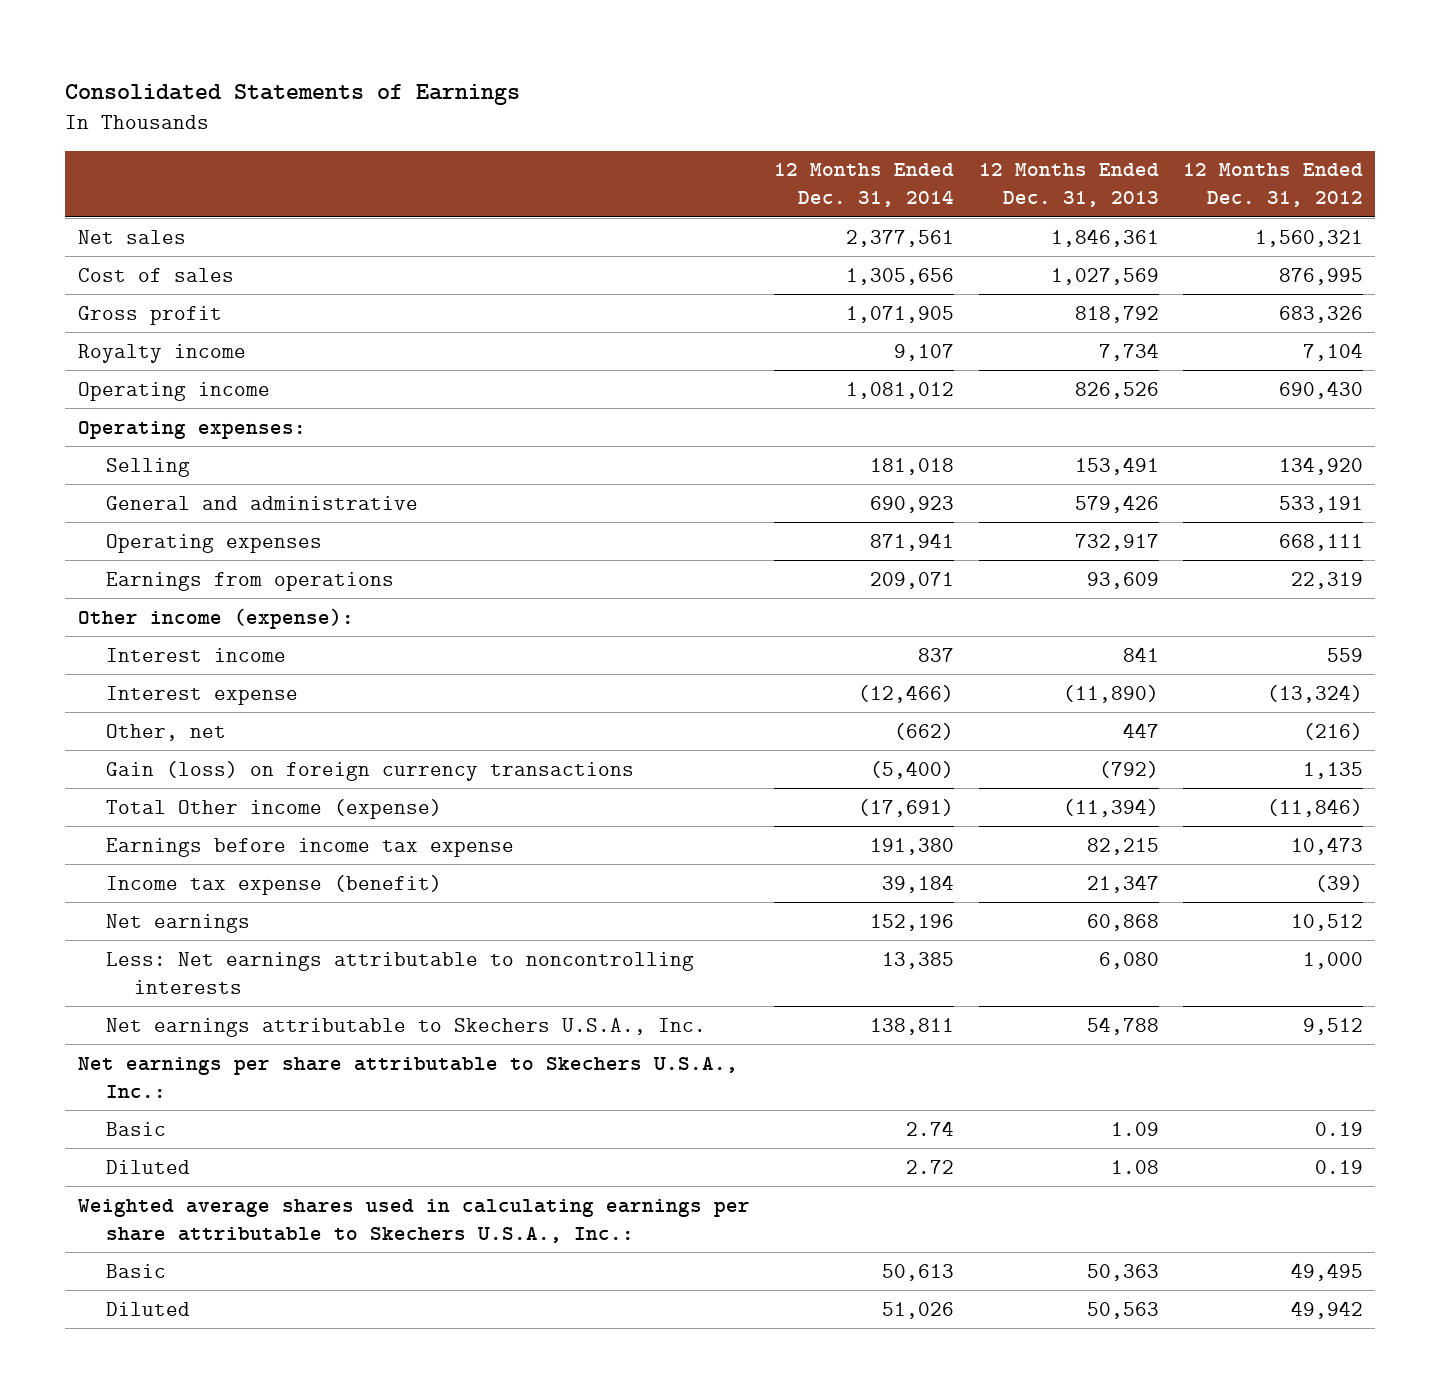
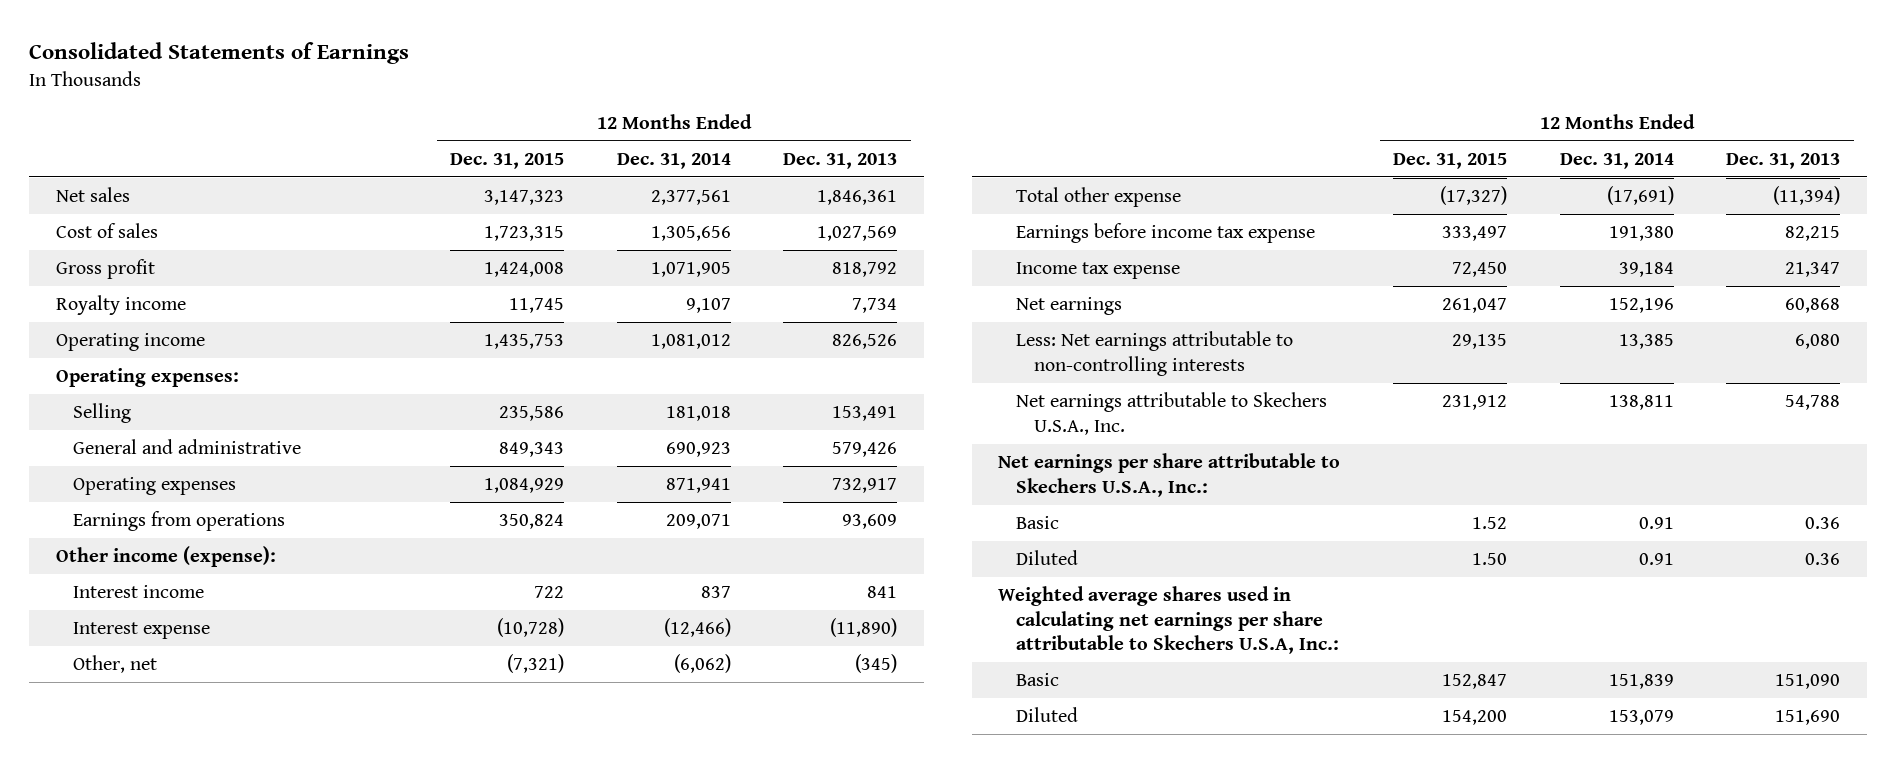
- | 12 Months Ended Dec. 31, 2014 | 12 Months Ended Dec. 31, 2013 | 12 Months Ended Dec. 31, 2012
+ | 12 Months Ended Dec. 31, 2015 | 12 Months Ended Dec. 31, 2014 | 12 Months Ended Dec. 31, 2013
- Other, net | (662) | 447 | (216)
- Gain (loss) on foreign currency transactions | (5,400) | (792) | 1,135
- Total Other income (expense) | (17,691) | (11,394) | (11,846)
+ Other, net | (7,321) | (6,062) | (345)
+ Total other expense | (17,327) | (17,691) | (11,394)
- Income tax expense (benefit) | 39,184 | 21,347 | (39)
+ Income tax expense | 72,450 | 39,184 | 21,347
- Less: Net earnings attributable to noncontrolling interests | 13,385 | 6,080 | 1,000
+ Less: Net earnings attributable to non-controlling interests | 29,135 | 13,385 | 6,080
- Basic | 2.74 | 1.09 | 0.19
- Diluted | 2.72 | 1.08 | 0.19
- Weighted average shares used in calculating earnings per share attributable to Skechers U.S.A., Inc.:
- Basic | 50,613 | 50,363 | 49,495
- Diluted | 51,026 | 50,563 | 49,942
+ Basic | 1.52 | 0.91 | 0.36
+ Diluted | 1.50 | 0.91 | 0.36
+ Weighted average shares used in calculating net earnings per share attributable to Skechers U.S.A, Inc.:
+ Basic | 152,847 | 151,839 | 151,090
+ Diluted | 154,200 | 153,079 | 151,690

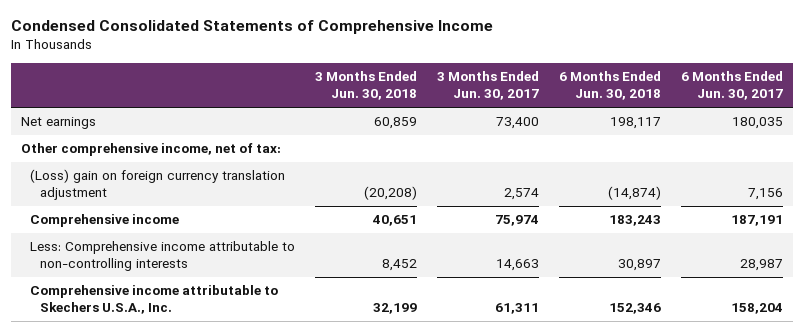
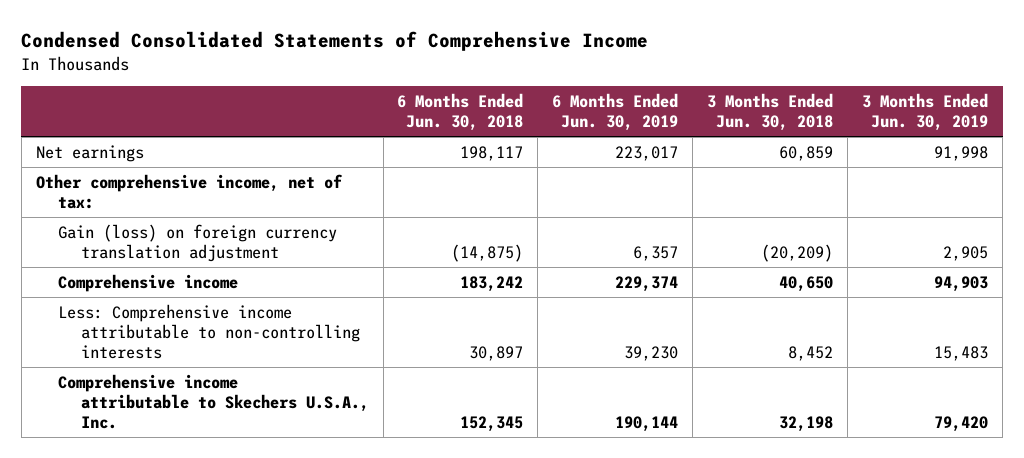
- | 3 Months Ended Jun. 30, 2018 | 3 Months Ended Jun. 30, 2017 | 6 Months Ended Jun. 30, 2018 | 6 Months Ended Jun. 30, 2017
+ | 6 Months Ended Jun. 30, 2018 | 6 Months Ended Jun. 30, 2019 | 3 Months Ended Jun. 30, 2018 | 3 Months Ended Jun. 30, 2019
- (Loss) gain on foreign currency translation adjustment | (20,208) | 2,574 | (14,874) | 7,156
- Comprehensive income | 40,651 | 75,974 | 183,243 | 187,191
+ Gain (loss) on foreign currency translation adjustment | (14,875) | 6,357 | (20,209) | 2,905
+ Comprehensive income | 183,242 | 229,374 | 40,650 | 94,903
- Comprehensive income attributable to Skechers U.S.A., Inc. | 32,199 | 61,311 | 152,346 | 158,204
+ Comprehensive income attributable to Skechers U.S.A., Inc. | 152,345 | 190,144 | 32,198 | 79,420

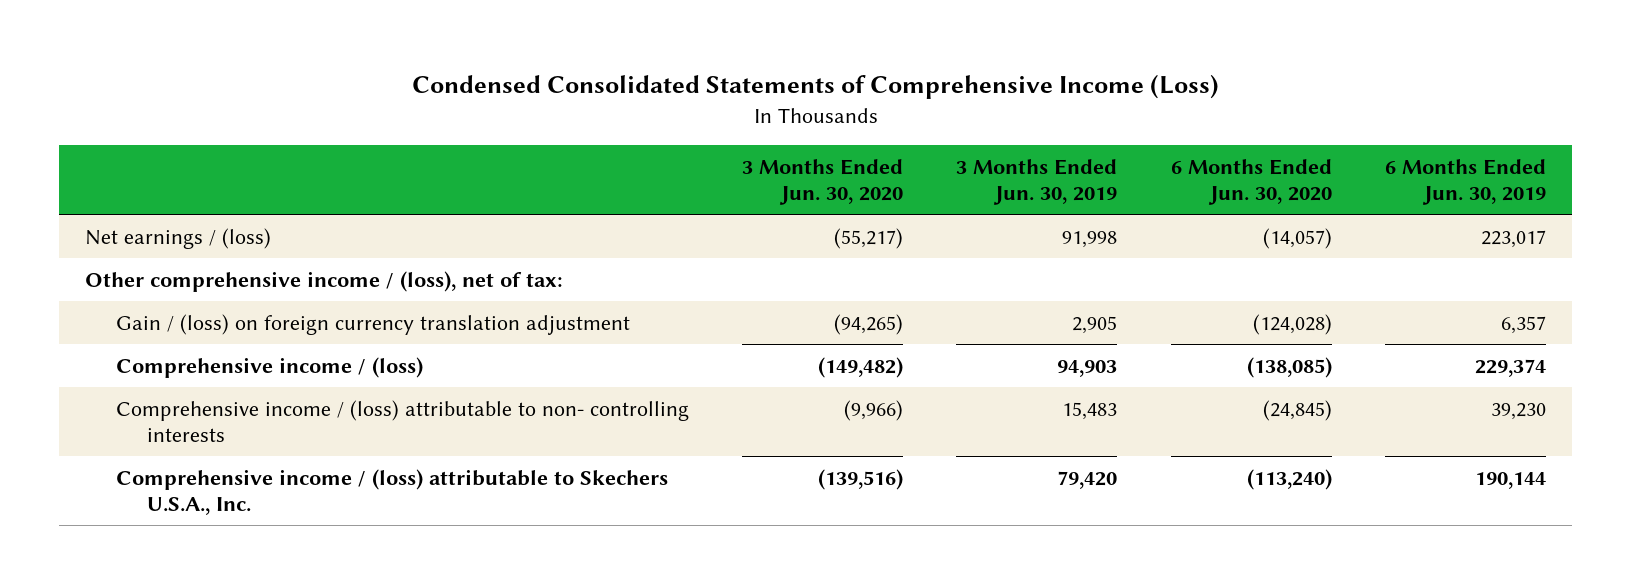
- Condensed Consolidated Statements of Comprehensive Income
+ Condensed Consolidated Statements of Comprehensive Income (Loss)
- | 6 Months Ended Jun. 30, 2018 | 6 Months Ended Jun. 30, 2019 | 3 Months Ended Jun. 30, 2018 | 3 Months Ended Jun. 30, 2019
+ | 3 Months Ended Jun. 30, 2020 | 3 Months Ended Jun. 30, 2019 | 6 Months Ended Jun. 30, 2020 | 6 Months Ended Jun. 30, 2019
- Net earnings | 198,117 | 223,017 | 60,859 | 91,998
- Other comprehensive income, net of tax:
- Gain (loss) on foreign currency translation adjustment | (14,875) | 6,357 | (20,209) | 2,905
- Comprehensive income | 183,242 | 229,374 | 40,650 | 94,903
- Less: Comprehensive income attributable to non-controlling interests | 30,897 | 39,230 | 8,452 | 15,483
- Comprehensive income attributable to Skechers U.S.A., Inc. | 152,345 | 190,144 | 32,198 | 79,420
+ Net earnings / (loss) | (55,217) | 91,998 | (14,057) | 223,017
+ Other comprehensive income / (loss), net of tax:
+ Gain / (loss) on foreign currency translation adjustment | (94,265) | 2,905 | (124,028) | 6,357
+ Comprehensive income / (loss) | (149,482) | 94,903 | (138,085) | 229,374
+ Comprehensive income / (loss) attributable to non- controlling interests | (9,966) | 15,483 | (24,845) | 39,230
+ Comprehensive income / (loss) attributable to Skechers U.S.A., Inc. | (139,516) | 79,420 | (113,240) | 190,144

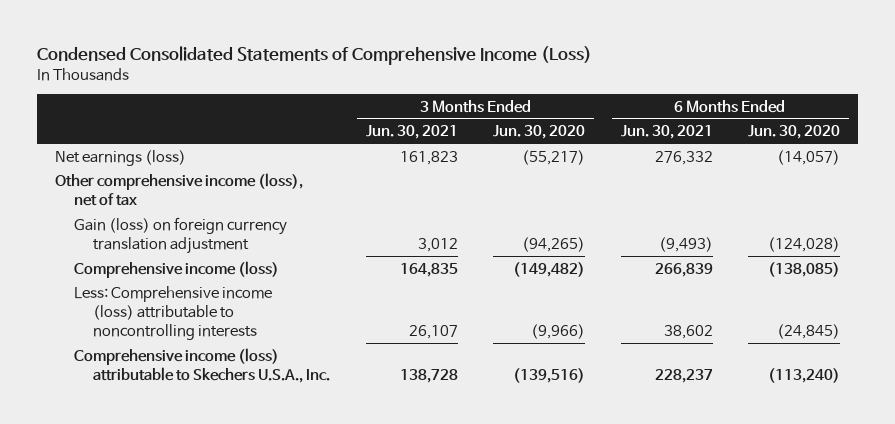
- | 3 Months Ended Jun. 30, 2020 | 3 Months Ended Jun. 30, 2019 | 6 Months Ended Jun. 30, 2020 | 6 Months Ended Jun. 30, 2019
+ | 3 Months Ended Jun. 30, 2021 | 3 Months Ended Jun. 30, 2020 | 6 Months Ended Jun. 30, 2021 | 6 Months Ended Jun. 30, 2020
- Net earnings / (loss) | (55,217) | 91,998 | (14,057) | 223,017
- Other comprehensive income / (loss), net of tax:
- Gain / (loss) on foreign currency translation adjustment | (94,265) | 2,905 | (124,028) | 6,357
- Comprehensive income / (loss) | (149,482) | 94,903 | (138,085) | 229,374
- Comprehensive income / (loss) attributable to non- controlling interests | (9,966) | 15,483 | (24,845) | 39,230
- Comprehensive income / (loss) attributable to Skechers U.S.A., Inc. | (139,516) | 79,420 | (113,240) | 190,144
+ Net earnings (loss) | 161,823 | (55,217) | 276,332 | (14,057)
+ Other comprehensive income (loss), net of tax
+ Gain (loss) on foreign currency translation adjustment | 3,012 | (94,265) | (9,493) | (124,028)
+ Comprehensive income (loss) | 164,835 | (149,482) | 266,839 | (138,085)
+ Less: Comprehensive income (loss) attributable to noncontrolling interests | 26,107 | (9,966) | 38,602 | (24,845)
+ Comprehensive income (loss) attributable to Skechers U.S.A., Inc. | 138,728 | (139,516) | 228,237 | (113,240)

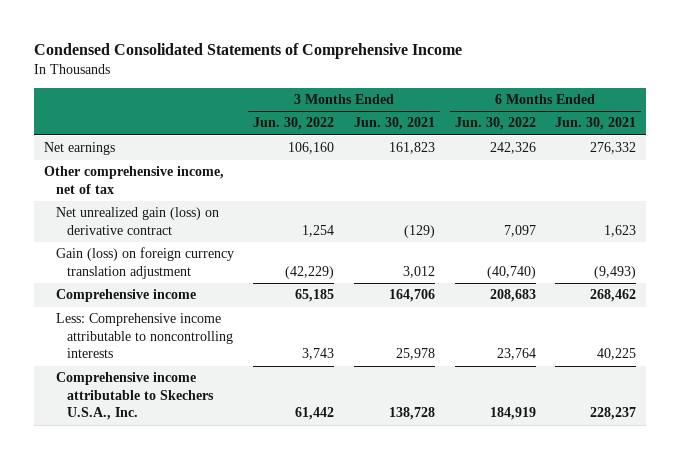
- Condensed Consolidated Statements of Comprehensive Income (Loss)
+ Condensed Consolidated Statements of Comprehensive Income
- | 3 Months Ended Jun. 30, 2021 | 3 Months Ended Jun. 30, 2020 | 6 Months Ended Jun. 30, 2021 | 6 Months Ended Jun. 30, 2020
+ | 3 Months Ended Jun. 30, 2022 | 3 Months Ended Jun. 30, 2021 | 6 Months Ended Jun. 30, 2022 | 6 Months Ended Jun. 30, 2021
- Net earnings (loss) | 161,823 | (55,217) | 276,332 | (14,057)
- Other comprehensive income (loss), net of tax
+ Net earnings | 106,160 | 161,823 | 242,326 | 276,332
+ Other comprehensive income, net of tax
+ Net unrealized gain (loss) on derivative contract | 1,254 | (129) | 7,097 | 1,623
- Comprehensive income (loss) | 164,835 | (149,482) | 266,839 | (138,085)
- Less: Comprehensive income (loss) attributable to noncontrolling interests | 26,107 | (9,966) | 38,602 | (24,845)
- Comprehensive income (loss) attributable to Skechers U.S.A., Inc. | 138,728 | (139,516) | 228,237 | (113,240)
+ Comprehensive income | 65,185 | 164,706 | 208,683 | 268,462
+ Less: Comprehensive income attributable to noncontrolling interests | 3,743 | 25,978 | 23,764 | 40,225
+ Comprehensive income attributable to Skechers U.S.A., Inc. | 61,442 | 138,728 | 184,919 | 228,237

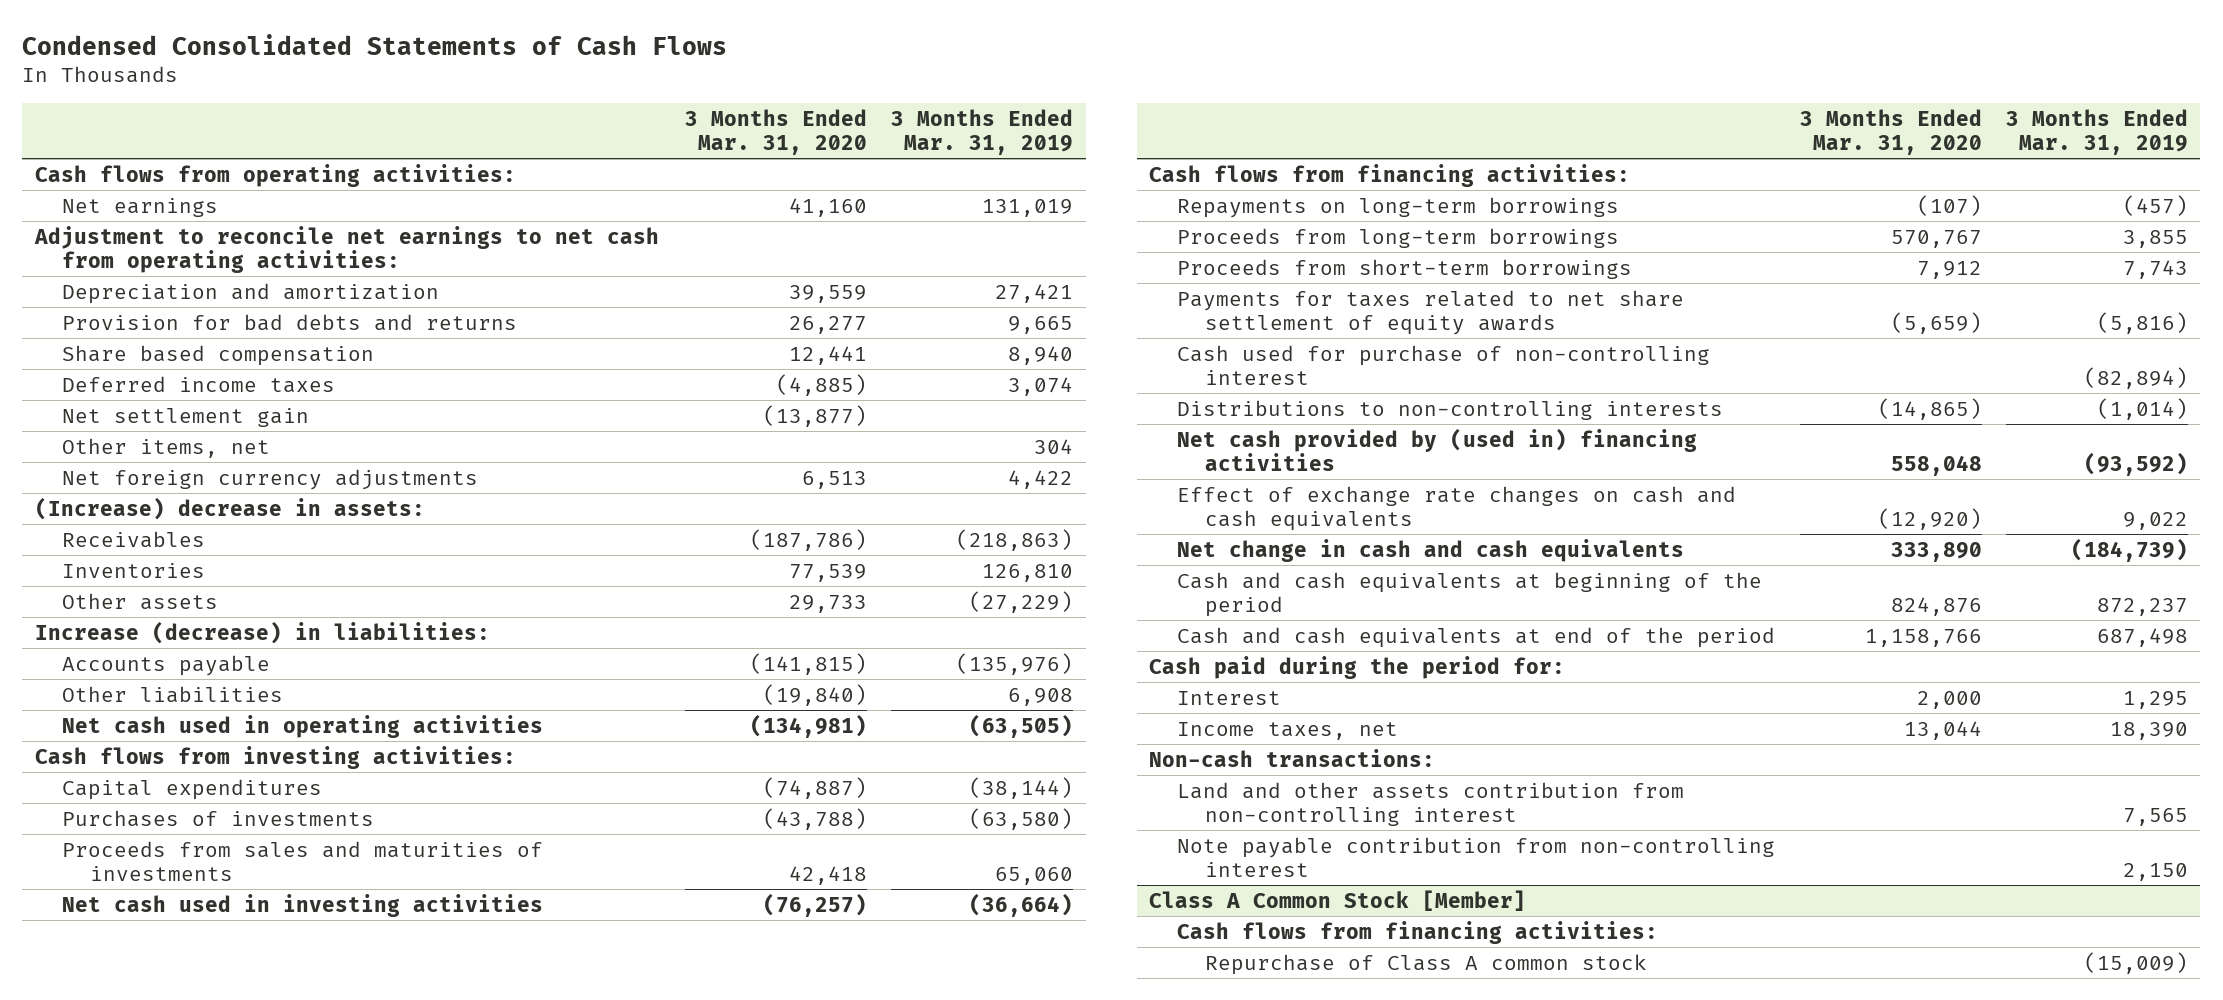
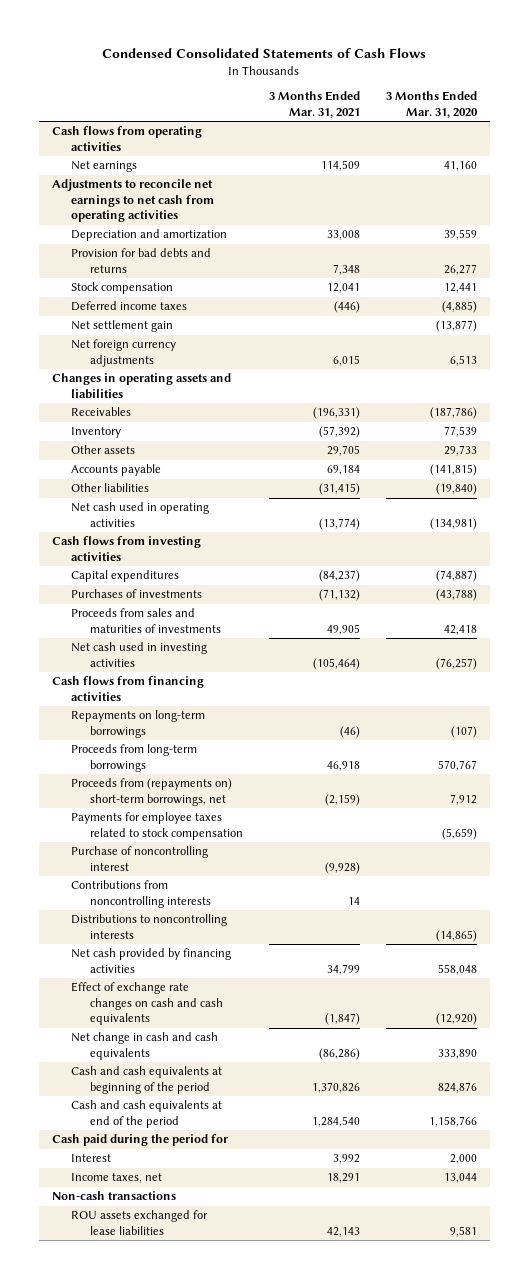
- | 3 Months Ended Mar. 31, 2020 | 3 Months Ended Mar. 31, 2019
+ | 3 Months Ended Mar. 31, 2021 | 3 Months Ended Mar. 31, 2020
- Cash flows from operating activities:
+ Cash flows from operating activities
- Adjustment to reconcile net earnings to net cash from operating activities:
+ Adjustments to reconcile net earnings to net cash from operating activities
- Share based compensation | 12,441 | 8,940
+ Stock compensation | 12,041 | 12,441
- Other items, net | | 304
- (Increase) decrease in assets:
+ Changes in operating assets and liabilities
- Inventories | 77,539 | 126,810
+ Inventory | (57,392) | 77,539
- Increase (decrease) in liabilities:
- Cash flows from investing activities:
+ Cash flows from investing activities
- Cash flows from financing activities:
+ Cash flows from financing activities
- Proceeds from short-term borrowings | 7,912 | 7,743
- Payments for taxes related to net share settlement of equity awards | (5,659) | (5,816)
- Cash used for purchase of non-controlling interest | | (82,894)
- Distributions to non-controlling interests | (14,865) | (1,014)
- Net cash provided by (used in) financing activities | 558,048 | (93,592)
+ Proceeds from (repayments on) short-term borrowings, net | (2,159) | 7,912
+ Payments for employee taxes related to stock compensation | | (5,659)
+ Purchase of noncontrolling interest | (9,928) |
+ Contributions from noncontrolling interests | 14 |
+ Distributions to noncontrolling interests | | (14,865)
+ Net cash provided by financing activities | 34,799 | 558,048
- Cash paid during the period for:
+ Cash paid during the period for
- Non-cash transactions:
- Land and other assets contribution from non-controlling interest | | 7,565
- Note payable contribution from non-controlling interest | | 2,150
- Class A Common Stock [Member]
- Cash flows from financing activities:
- Repurchase of Class A common stock | | (15,009)
+ Non-cash transactions
+ ROU assets exchanged for lease liabilities | 42,143 | 9,581

